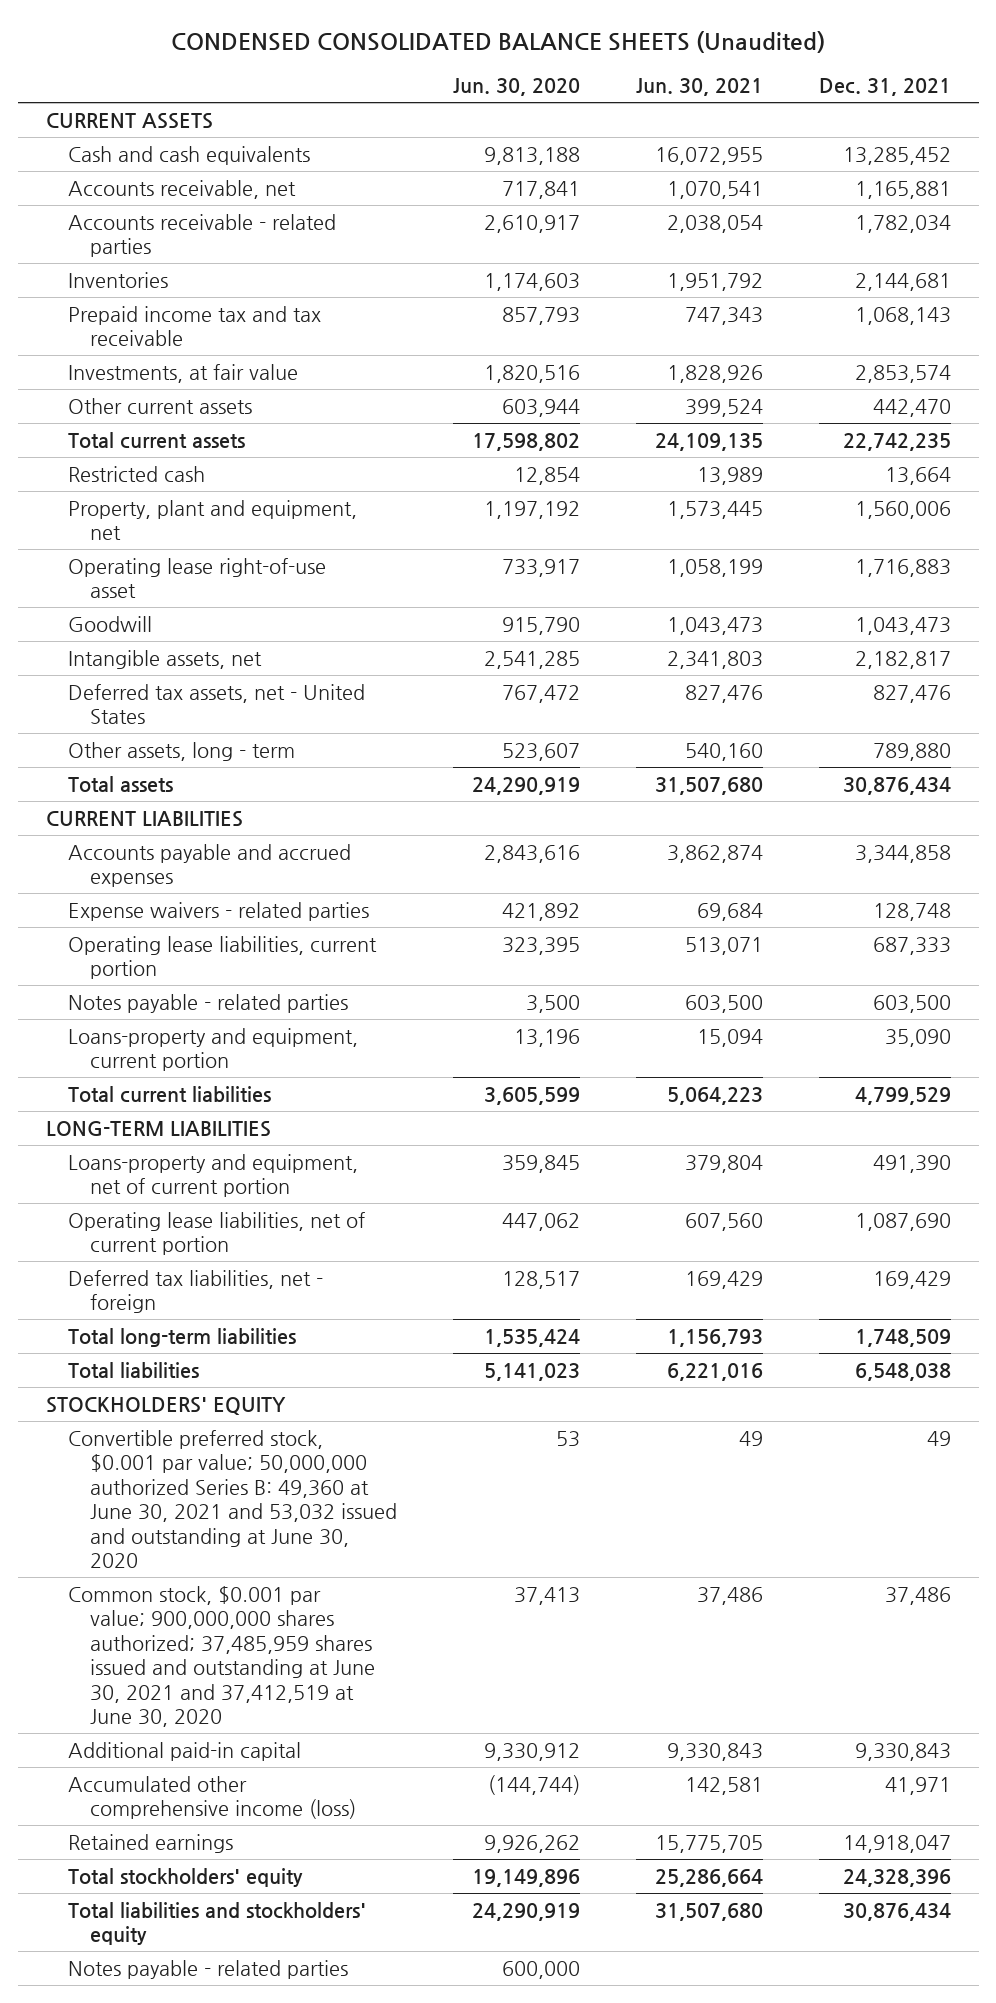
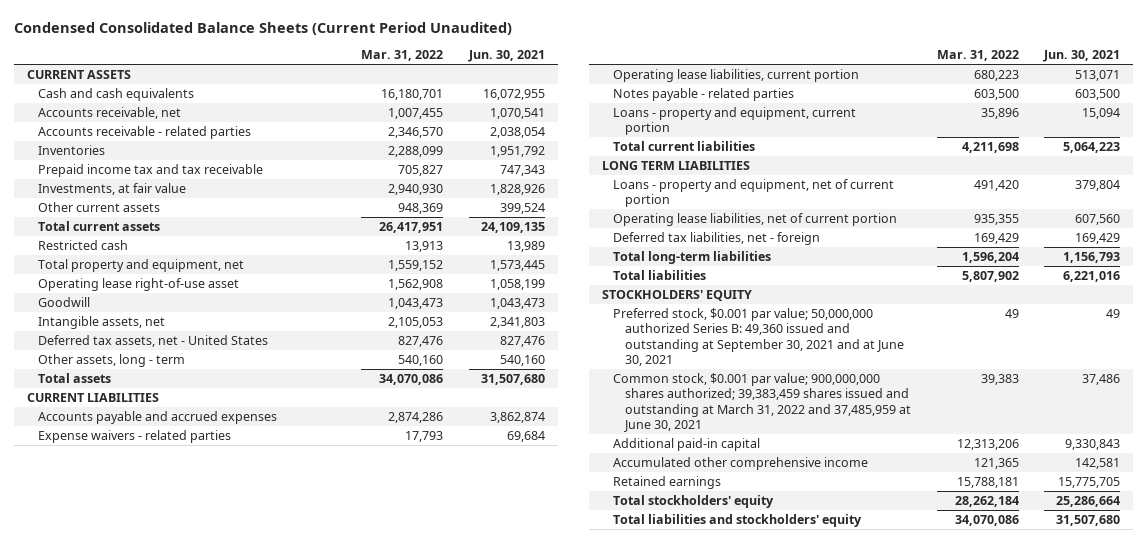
- CONDENSED CONSOLIDATED BALANCE SHEETS (Unaudited)
+ Condensed Consolidated Balance Sheets (Current Period Unaudited)
- | Jun. 30, 2020 | Jun. 30, 2021 | Dec. 31, 2021
+ | Mar. 31, 2022 | Jun. 30, 2021
- Property, plant and equipment, net | 1,197,192 | 1,573,445 | 1,560,006
+ Total property and equipment, net | 1,559,152 | 1,573,445
- Loans-property and equipment, current portion | 13,196 | 15,094 | 35,090
+ Loans - property and equipment, current portion | 35,896 | 15,094
- LONG-TERM LIABILITIES
- Loans-property and equipment, net of current portion | 359,845 | 379,804 | 491,390
+ LONG TERM LIABILITIES
+ Loans - property and equipment, net of current portion | 491,420 | 379,804
- Convertible preferred stock, $0.001 par value; 50,000,000 authorized Series B: 49,360 at June 30, 2021 and 53,032 issued and outstanding at June 30, 2020 | 53 | 49 | 49
- Common stock, $0.001 par value; 900,000,000 shares authorized; 37,485,959 shares issued and outstanding at June 30, 2021 and 37,412,519 at June 30, 2020 | 37,413 | 37,486 | 37,486
+ Preferred stock, $0.001 par value; 50,000,000 authorized Series B: 49,360 issued and outstanding at September 30, 2021 and at June 30, 2021 | 49 | 49
+ Common stock, $0.001 par value; 900,000,000 shares authorized; 39,383,459 shares issued and outstanding at March 31, 2022 and 37,485,959 at June 30, 2021 | 39,383 | 37,486
- Accumulated other comprehensive income (loss) | (144,744) | 142,581 | 41,971
+ Accumulated other comprehensive income | 121,365 | 142,581
- Notes payable - related parties | 600,000 | |

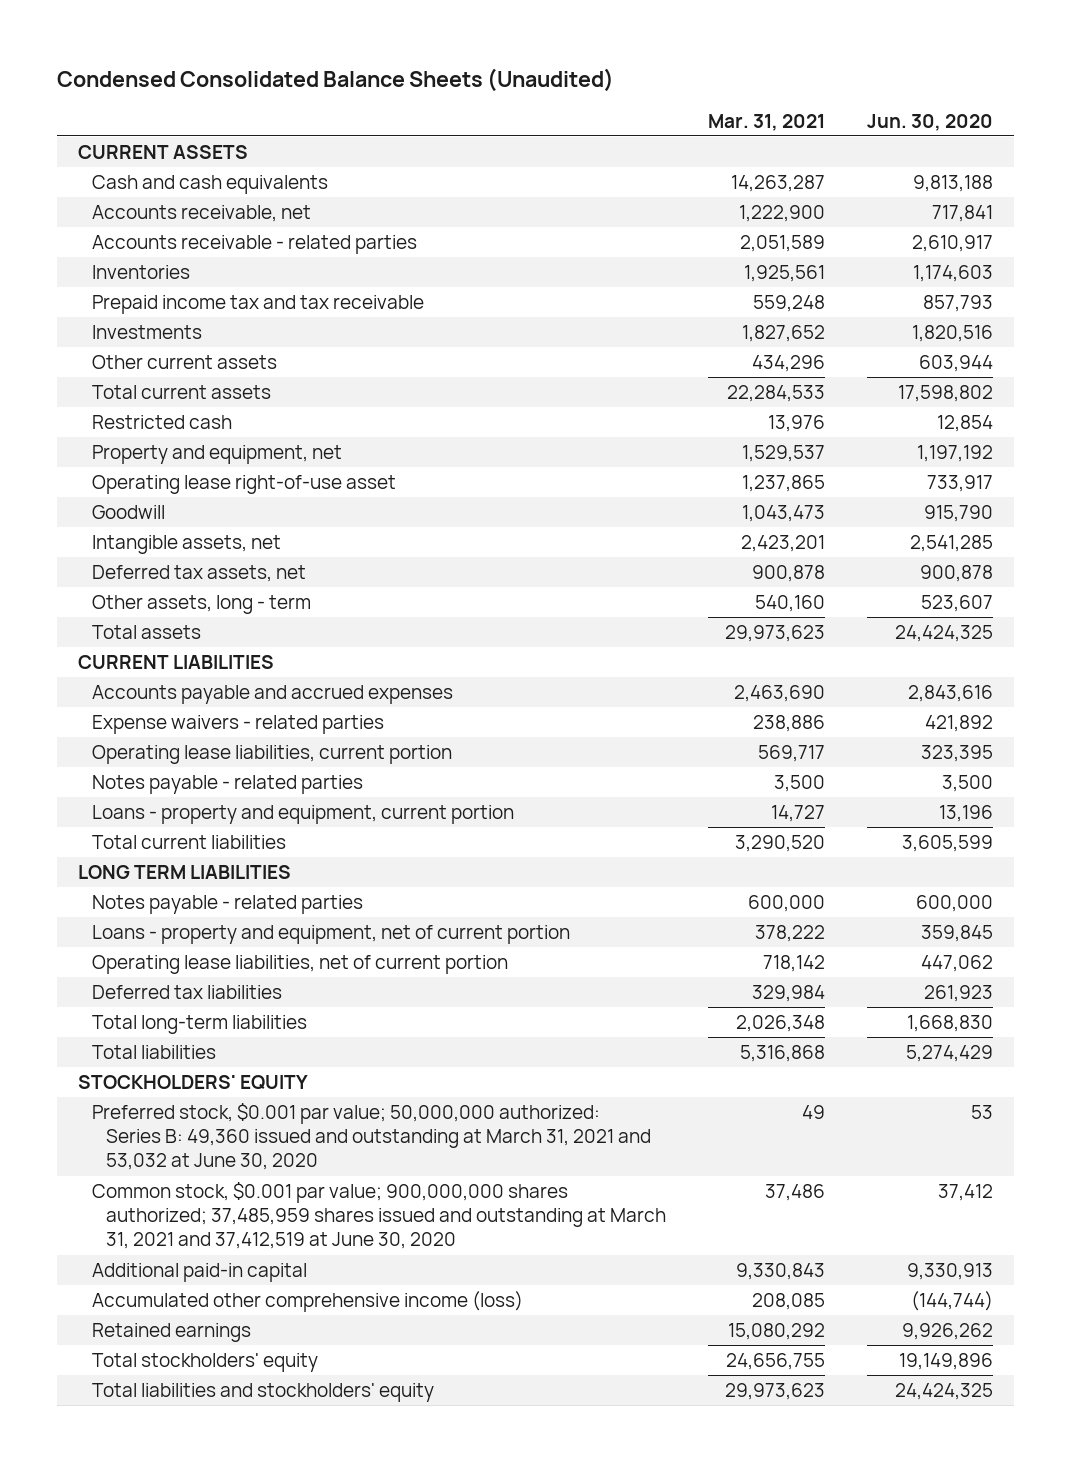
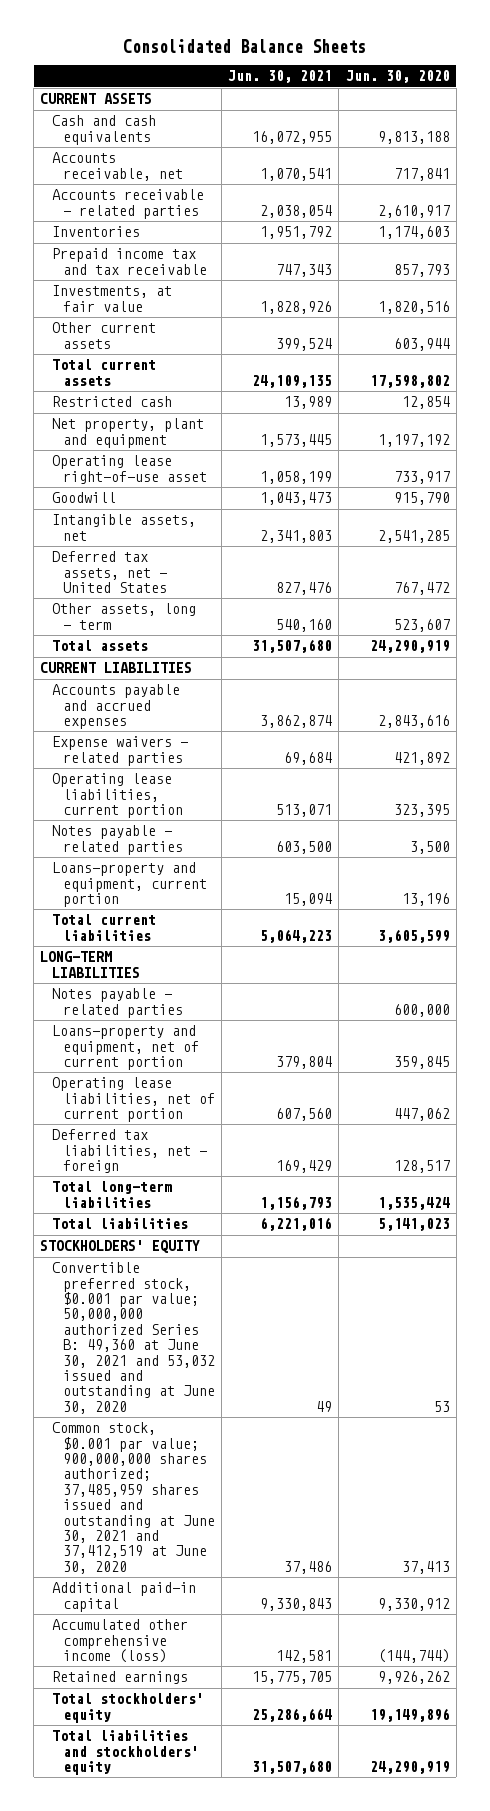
- Condensed Consolidated Balance Sheets (Unaudited)
+ Consolidated Balance Sheets
- | Mar. 31, 2021 | Jun. 30, 2020
+ | Jun. 30, 2021 | Jun. 30, 2020
- Investments | 1,827,652 | 1,820,516
+ Investments, at fair value | 1,828,926 | 1,820,516
- Property and equipment, net | 1,529,537 | 1,197,192
+ Net property, plant and equipment | 1,573,445 | 1,197,192
- Deferred tax assets, net | 900,878 | 900,878
+ Deferred tax assets, net - United States | 827,476 | 767,472
- Total assets | 29,973,623 | 24,424,325
+ Total assets | 31,507,680 | 24,290,919
- Loans - property and equipment, current portion | 14,727 | 13,196
+ Loans-property and equipment, current portion | 15,094 | 13,196
- LONG TERM LIABILITIES
+ LONG-TERM LIABILITIES
- Loans - property and equipment, net of current portion | 378,222 | 359,845
+ Loans-property and equipment, net of current portion | 379,804 | 359,845
- Deferred tax liabilities | 329,984 | 261,923
- Total long-term liabilities | 2,026,348 | 1,668,830
- Total liabilities | 5,316,868 | 5,274,429
+ Deferred tax liabilities, net - foreign | 169,429 | 128,517
+ Total long-term liabilities | 1,156,793 | 1,535,424
+ Total liabilities | 6,221,016 | 5,141,023
- Preferred stock, $0.001 par value; 50,000,000 authorized: Series B: 49,360 issued and outstanding at March 31, 2021 and 53,032 at June 30, 2020 | 49 | 53
- Common stock, $0.001 par value; 900,000,000 shares authorized; 37,485,959 shares issued and outstanding at March 31, 2021 and 37,412,519 at June 30, 2020 | 37,486 | 37,412
- Additional paid-in capital | 9,330,843 | 9,330,913
+ Convertible preferred stock, $0.001 par value; 50,000,000 authorized Series B: 49,360 at June 30, 2021 and 53,032 issued and outstanding at June 30, 2020 | 49 | 53
+ Common stock, $0.001 par value; 900,000,000 shares authorized; 37,485,959 shares issued and outstanding at June 30, 2021 and 37,412,519 at June 30, 2020 | 37,486 | 37,413
+ Additional paid-in capital | 9,330,843 | 9,330,912
- Total liabilities and stockholders' equity | 29,973,623 | 24,424,325
+ Total liabilities and stockholders' equity | 31,507,680 | 24,290,919

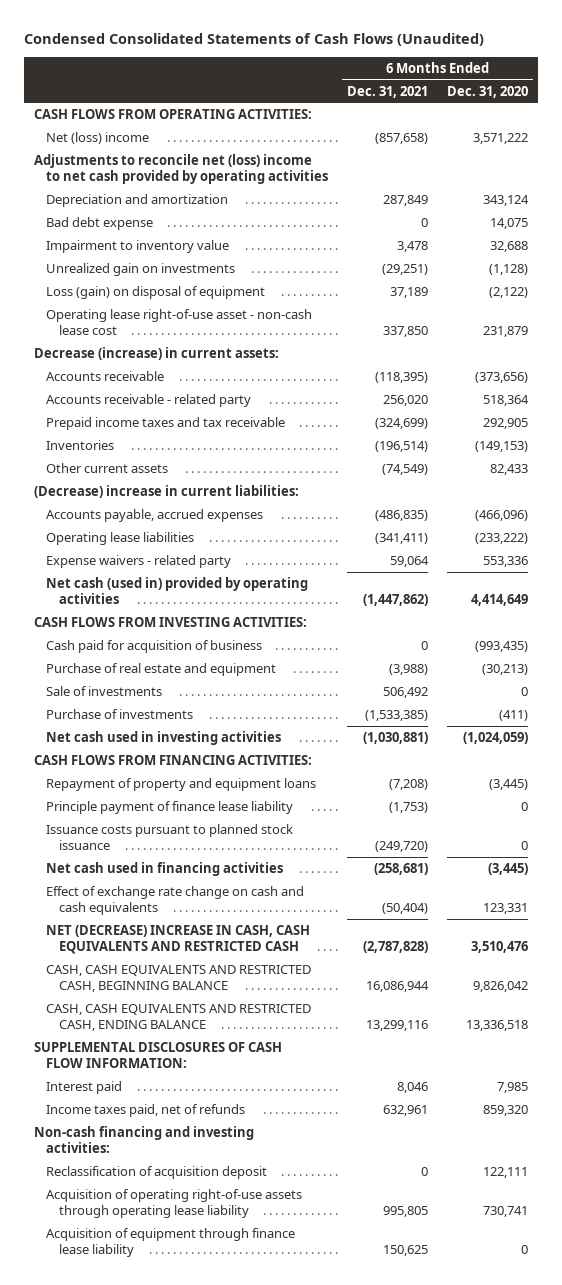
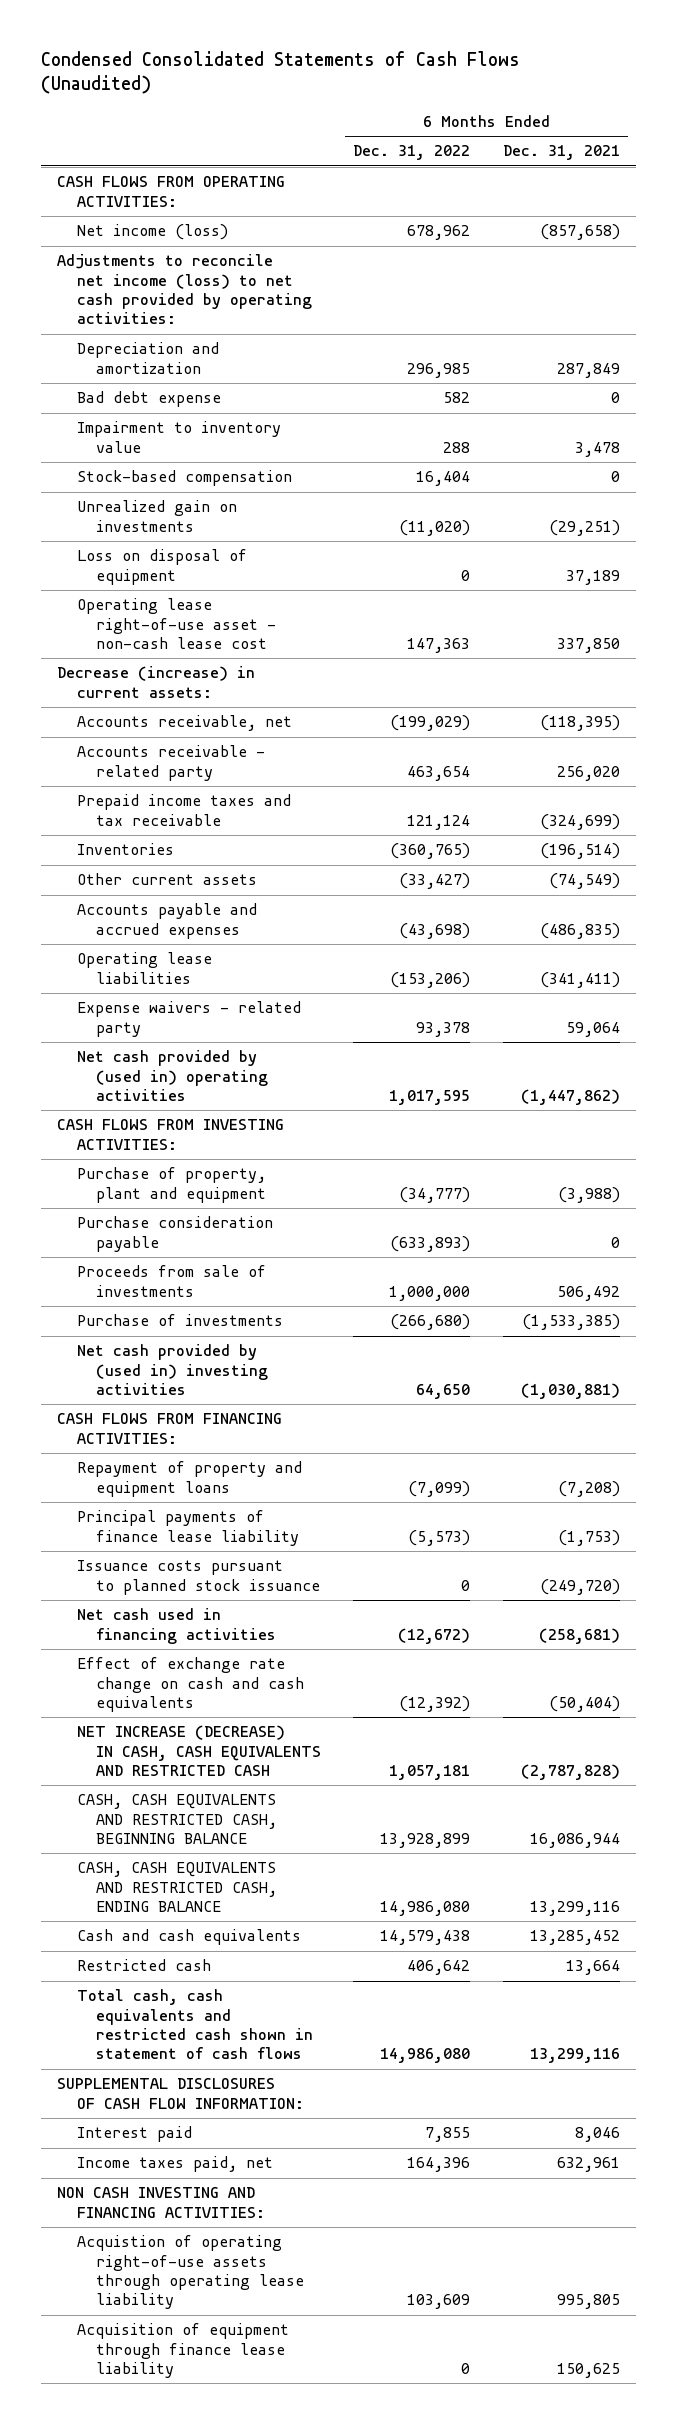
- | 6 Months Ended Dec. 31, 2021 | 6 Months Ended Dec. 31, 2020
+ | 6 Months Ended Dec. 31, 2022 | 6 Months Ended Dec. 31, 2021
- Net (loss) income | (857,658) | 3,571,222
- Adjustments to reconcile net (loss) income to net cash provided by operating activities
+ Net income (loss) | 678,962 | (857,658)
+ Adjustments to reconcile net income (loss) to net cash provided by operating activities:
+ Stock-based compensation | 16,404 | 0
- Loss (gain) on disposal of equipment | 37,189 | (2,122)
+ Loss on disposal of equipment | 0 | 37,189
- Accounts receivable | (118,395) | (373,656)
+ Accounts receivable, net | (199,029) | (118,395)
- (Decrease) increase in current liabilities:
- Accounts payable, accrued expenses | (486,835) | (466,096)
+ Accounts payable and accrued expenses | (43,698) | (486,835)
- Net cash (used in) provided by operating activities | (1,447,862) | 4,414,649
+ Net cash provided by (used in) operating activities | 1,017,595 | (1,447,862)
- Cash paid for acquisition of business | 0 | (993,435)
- Purchase of real estate and equipment | (3,988) | (30,213)
- Sale of investments | 506,492 | 0
+ Purchase of property, plant and equipment | (34,777) | (3,988)
+ Purchase consideration payable | (633,893) | 0
+ Proceeds from sale of investments | 1,000,000 | 506,492
- Net cash used in investing activities | (1,030,881) | (1,024,059)
+ Net cash provided by (used in) investing activities | 64,650 | (1,030,881)
- Principle payment of finance lease liability | (1,753) | 0
+ Principal payments of finance lease liability | (5,573) | (1,753)
- NET (DECREASE) INCREASE IN CASH, CASH EQUIVALENTS AND RESTRICTED CASH | (2,787,828) | 3,510,476
+ NET INCREASE (DECREASE) IN CASH, CASH EQUIVALENTS AND RESTRICTED CASH | 1,057,181 | (2,787,828)
+ Cash and cash equivalents | 14,579,438 | 13,285,452
+ Restricted cash | 406,642 | 13,664
+ Total cash, cash equivalents and restricted cash shown in statement of cash flows | 14,986,080 | 13,299,116
- Income taxes paid, net of refunds | 632,961 | 859,320
- Non-cash financing and investing activities:
- Reclassification of acquisition deposit | 0 | 122,111
- Acquisition of operating right-of-use assets through operating lease liability | 995,805 | 730,741
+ Income taxes paid, net | 164,396 | 632,961
+ NON CASH INVESTING AND FINANCING ACTIVITIES:
+ Acquistion of operating right-of-use assets through operating lease liability | 103,609 | 995,805

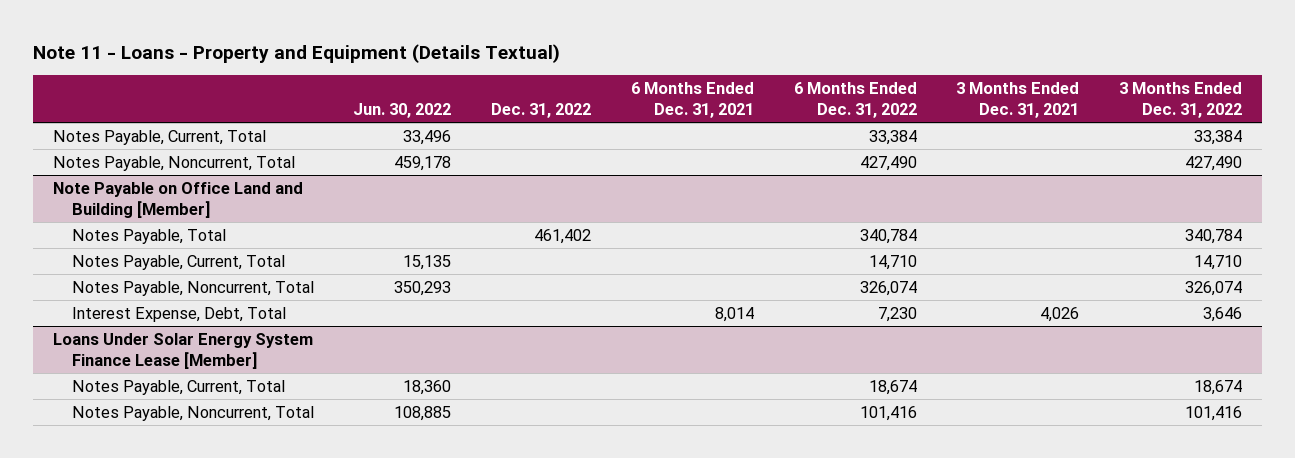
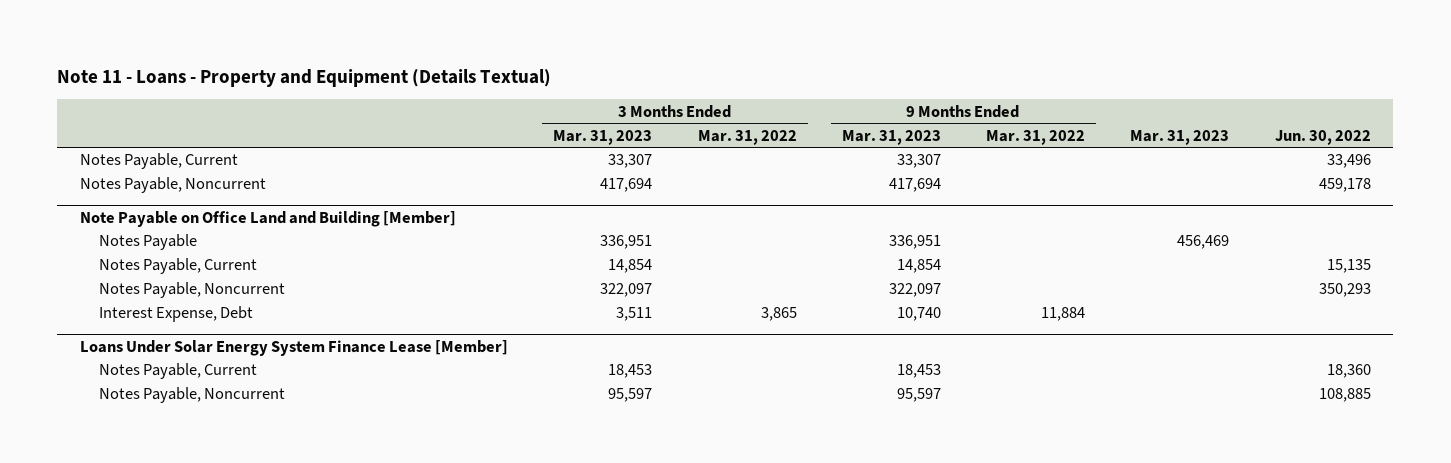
- | Jun. 30, 2022 | Dec. 31, 2022 | 6 Months Ended Dec. 31, 2021 | 6 Months Ended Dec. 31, 2022 | 3 Months Ended Dec. 31, 2021 | 3 Months Ended Dec. 31, 2022
+ | 3 Months Ended Mar. 31, 2023 | 3 Months Ended Mar. 31, 2022 | 9 Months Ended Mar. 31, 2023 | 9 Months Ended Mar. 31, 2022 | Mar. 31, 2023 | Jun. 30, 2022
- Notes Payable, Current, Total | 33,496 | | | 33,384 | | 33,384
- Notes Payable, Noncurrent, Total | 459,178 | | | 427,490 | | 427,490
+ Notes Payable, Current | 33,307 | | 33,307 | | | 33,496
+ Notes Payable, Noncurrent | 417,694 | | 417,694 | | | 459,178
@ Note Payable on Office Land and Building [Member]
- Notes Payable, Total | | 461,402 | | 340,784 | | 340,784
- Notes Payable, Current, Total | 15,135 | | | 14,710 | | 14,710
- Notes Payable, Noncurrent, Total | 350,293 | | | 326,074 | | 326,074
- Interest Expense, Debt, Total | | | 8,014 | 7,230 | 4,026 | 3,646
+ Notes Payable | 336,951 | | 336,951 | | 456,469 |
+ Notes Payable, Current | 14,854 | | 14,854 | | | 15,135
+ Notes Payable, Noncurrent | 322,097 | | 322,097 | | | 350,293
+ Interest Expense, Debt | 3,511 | 3,865 | 10,740 | 11,884 | |
@ Loans Under Solar Energy System Finance Lease [Member]
- Notes Payable, Current, Total | 18,360 | | | 18,674 | | 18,674
- Notes Payable, Noncurrent, Total | 108,885 | | | 101,416 | | 101,416
+ Notes Payable, Current | 18,453 | | 18,453 | | | 18,360
+ Notes Payable, Noncurrent | 95,597 | | 95,597 | | | 108,885

